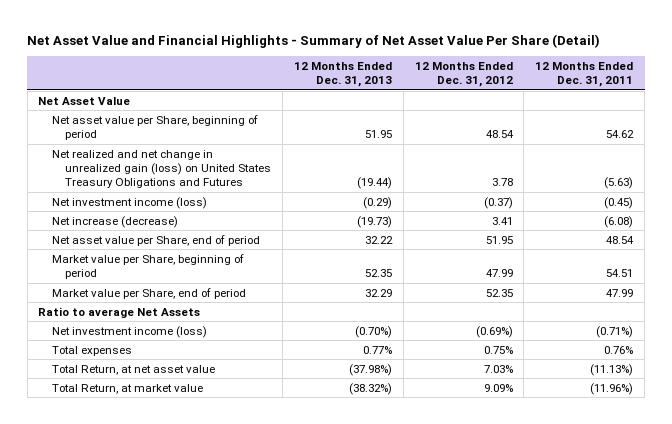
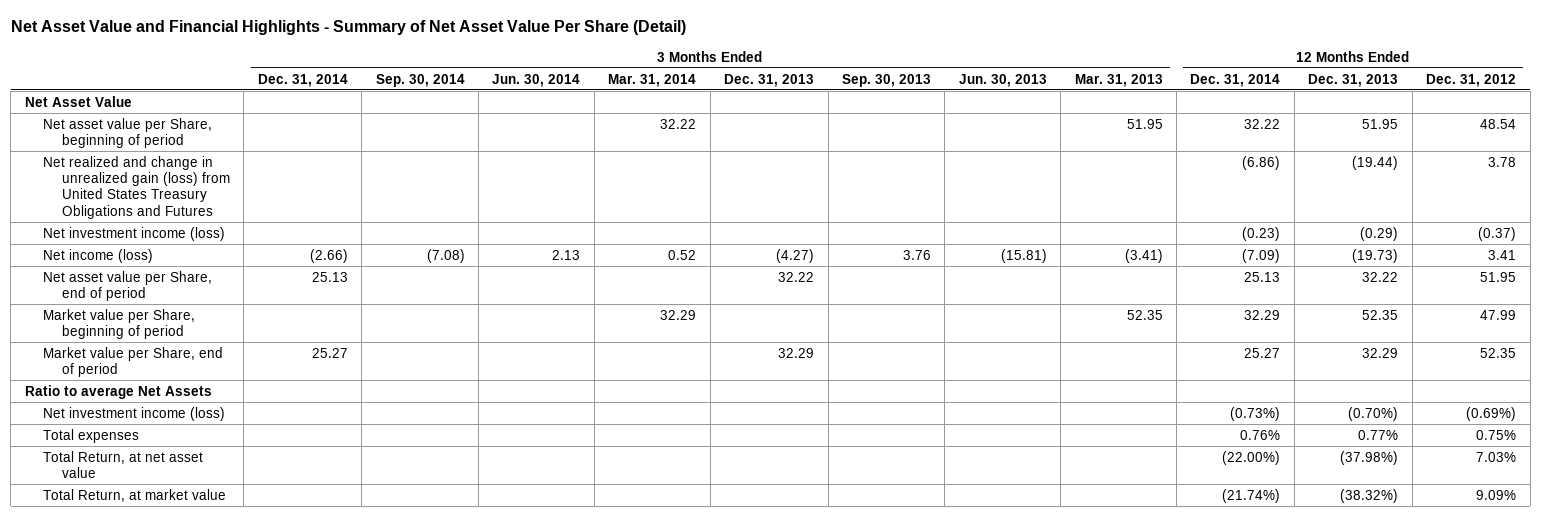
- | 12 Months Ended Dec. 31, 2013 | 12 Months Ended Dec. 31, 2012 | 12 Months Ended Dec. 31, 2011
+ | 3 Months Ended Dec. 31, 2014 | 3 Months Ended Sep. 30, 2014 | 3 Months Ended Jun. 30, 2014 | 3 Months Ended Mar. 31, 2014 | 3 Months Ended Dec. 31, 2013 | 3 Months Ended Sep. 30, 2013 | 3 Months Ended Jun. 30, 2013 | 3 Months Ended Mar. 31, 2013 | 12 Months Ended Dec. 31, 2014 | 12 Months Ended Dec. 31, 2013 | 12 Months Ended Dec. 31, 2012
- Net realized and net change in unrealized gain (loss) on United States Treasury Obligations and Futures | (19.44) | 3.78 | (5.63)
+ Net realized and change in unrealized gain (loss) from United States Treasury Obligations and Futures | | | | | | | | | (6.86) | (19.44) | 3.78
- Net increase (decrease) | (19.73) | 3.41 | (6.08)
+ Net income (loss) | (2.66) | (7.08) | 2.13 | 0.52 | (4.27) | 3.76 | (15.81) | (3.41) | (7.09) | (19.73) | 3.41

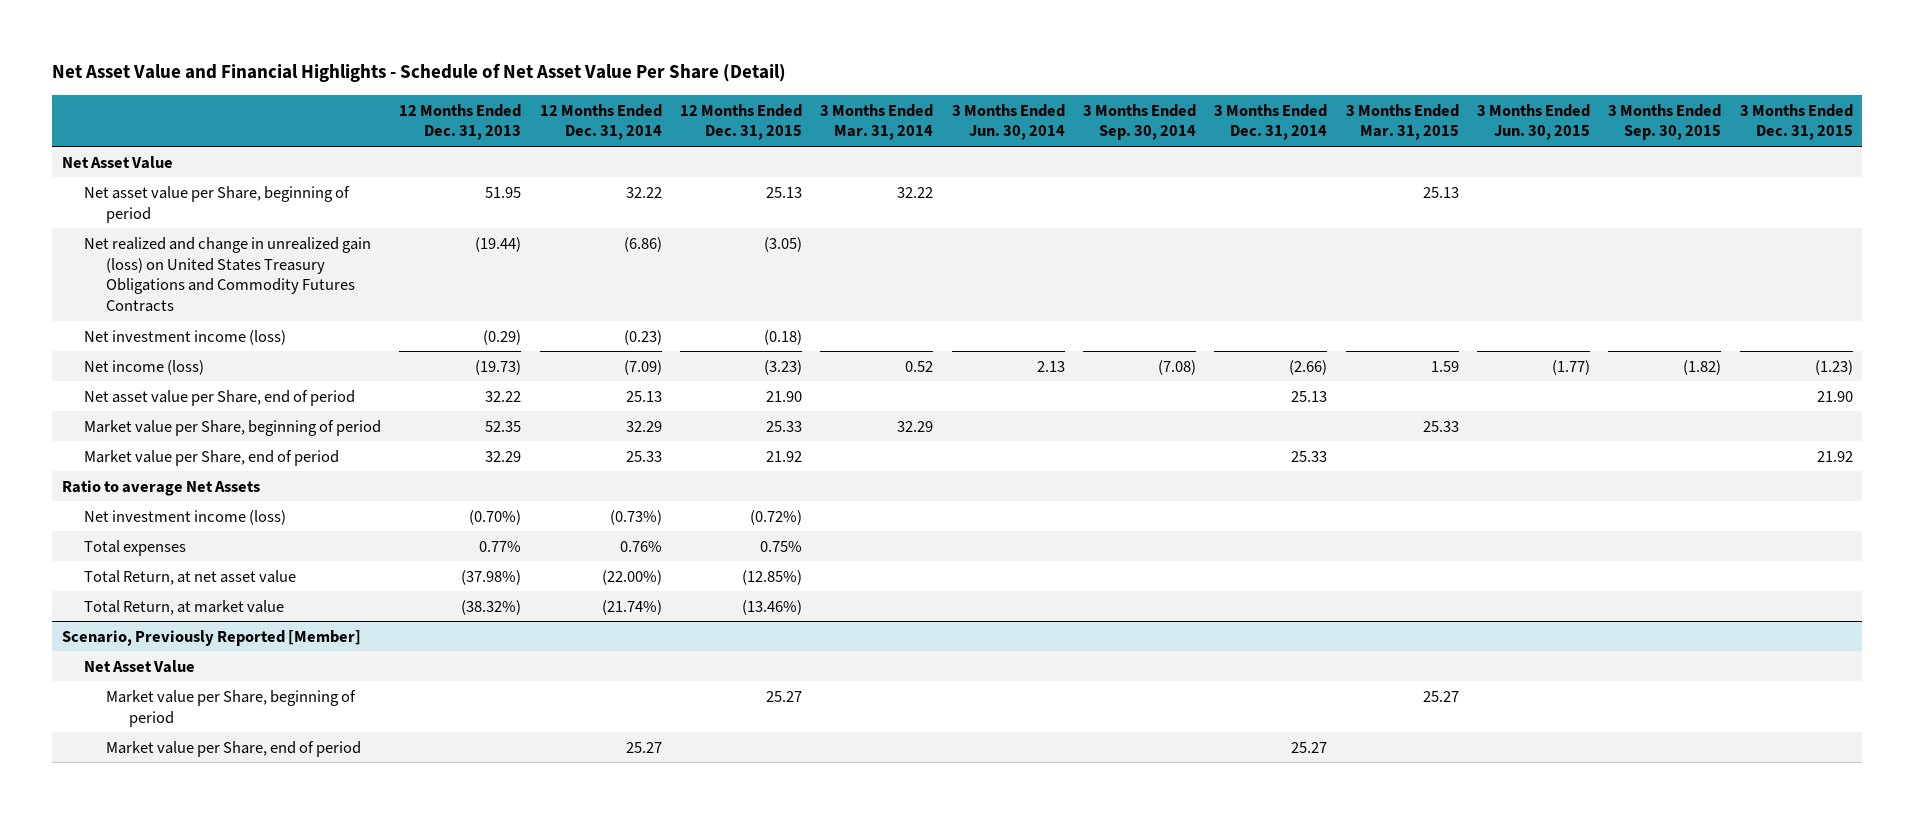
- Net Asset Value and Financial Highlights - Summary of Net Asset Value Per Share (Detail)
+ Net Asset Value and Financial Highlights - Schedule of Net Asset Value Per Share (Detail)
- | 3 Months Ended Dec. 31, 2014 | 3 Months Ended Sep. 30, 2014 | 3 Months Ended Jun. 30, 2014 | 3 Months Ended Mar. 31, 2014 | 3 Months Ended Dec. 31, 2013 | 3 Months Ended Sep. 30, 2013 | 3 Months Ended Jun. 30, 2013 | 3 Months Ended Mar. 31, 2013 | 12 Months Ended Dec. 31, 2014 | 12 Months Ended Dec. 31, 2013 | 12 Months Ended Dec. 31, 2012
+ | 12 Months Ended Dec. 31, 2013 | 12 Months Ended Dec. 31, 2014 | 12 Months Ended Dec. 31, 2015 | 3 Months Ended Mar. 31, 2014 | 3 Months Ended Jun. 30, 2014 | 3 Months Ended Sep. 30, 2014 | 3 Months Ended Dec. 31, 2014 | 3 Months Ended Mar. 31, 2015 | 3 Months Ended Jun. 30, 2015 | 3 Months Ended Sep. 30, 2015 | 3 Months Ended Dec. 31, 2015
- Net realized and change in unrealized gain (loss) from United States Treasury Obligations and Futures | | | | | | | | | (6.86) | (19.44) | 3.78
+ Net realized and change in unrealized gain (loss) on United States Treasury Obligations and Commodity Futures Contracts | (19.44) | (6.86) | (3.05) | | | | | | | |
- Market value per Share, end of period | 25.27 | | | | 32.29 | | | | 25.27 | 32.29 | 52.35
+ Market value per Share, end of period | 32.29 | 25.33 | 21.92 | | | | 25.33 | | | | 21.92
+ Scenario, Previously Reported [Member]
+ Net Asset Value
+ Market value per Share, beginning of period | | | 25.27 | | | | | 25.27 | | |
+ Market value per Share, end of period | | 25.27 | | | | | 25.27 | | | |

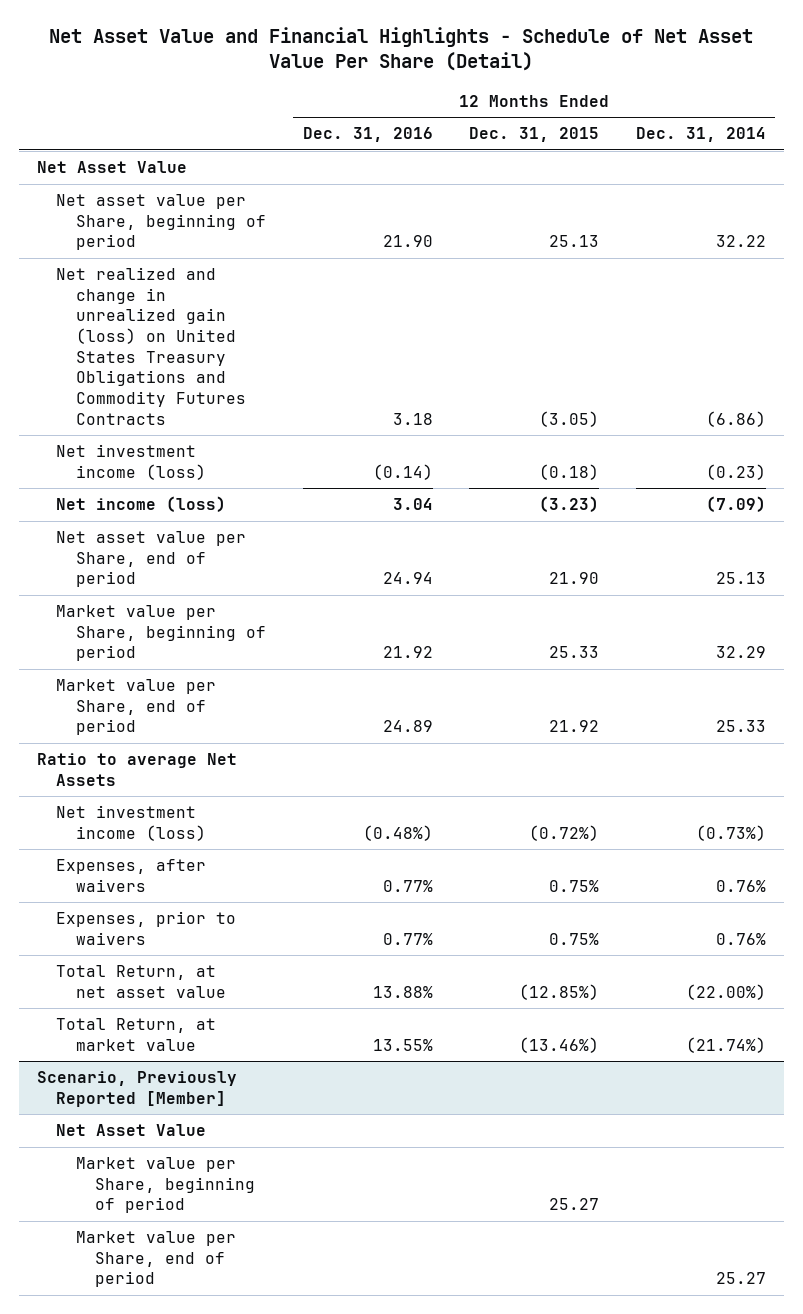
- | 12 Months Ended Dec. 31, 2013 | 12 Months Ended Dec. 31, 2014 | 12 Months Ended Dec. 31, 2015 | 3 Months Ended Mar. 31, 2014 | 3 Months Ended Jun. 30, 2014 | 3 Months Ended Sep. 30, 2014 | 3 Months Ended Dec. 31, 2014 | 3 Months Ended Mar. 31, 2015 | 3 Months Ended Jun. 30, 2015 | 3 Months Ended Sep. 30, 2015 | 3 Months Ended Dec. 31, 2015
+ | 12 Months Ended Dec. 31, 2016 | 12 Months Ended Dec. 31, 2015 | 12 Months Ended Dec. 31, 2014
- Total expenses | 0.77% | 0.76% | 0.75% | | | | | | | |
+ Expenses, after waivers | 0.77% | 0.75% | 0.76%
+ Expenses, prior to waivers | 0.77% | 0.75% | 0.76%

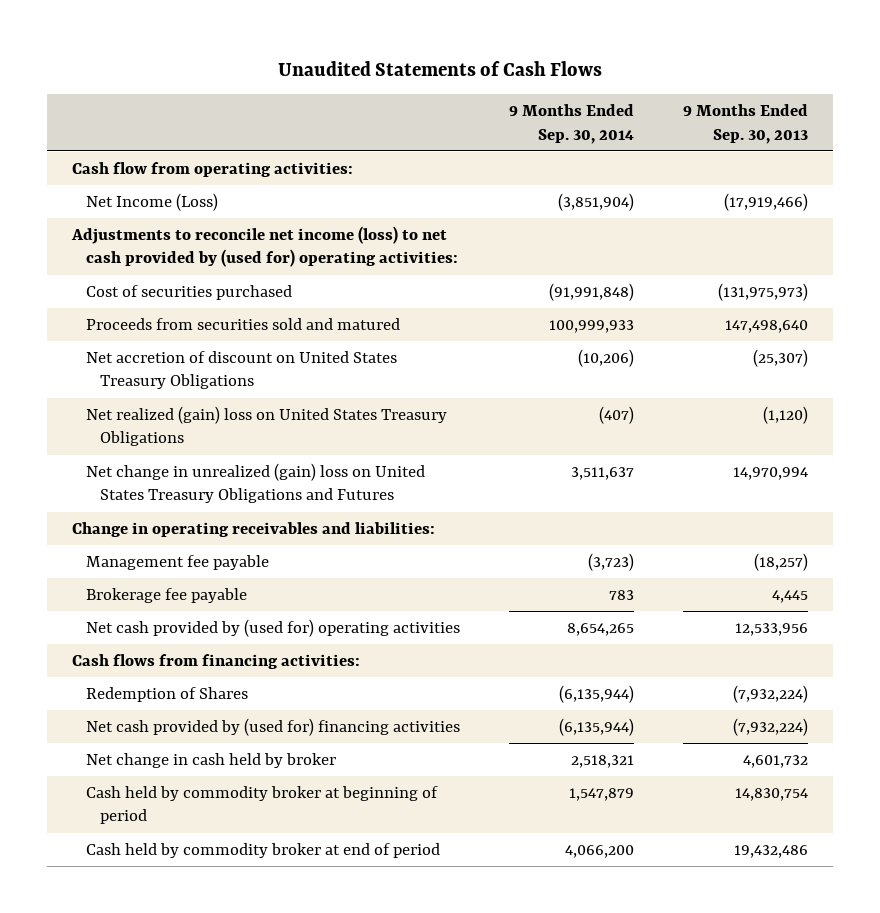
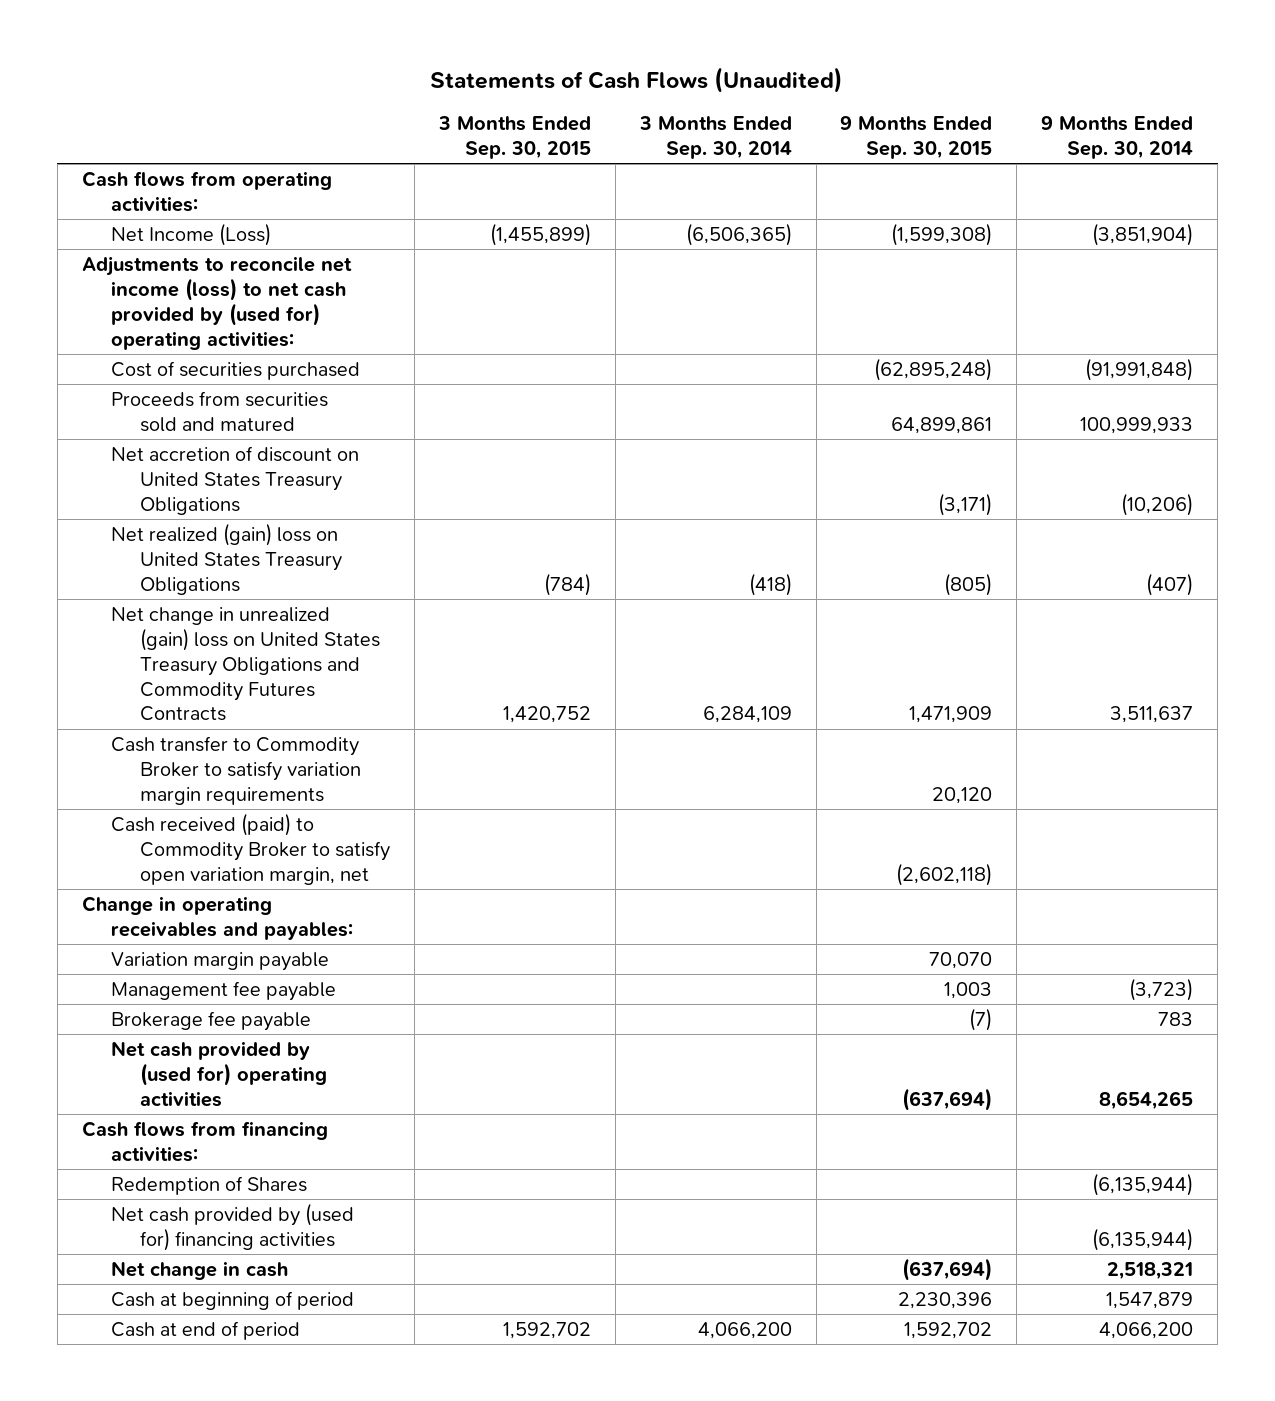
- Unaudited Statements of Cash Flows
+ Statements of Cash Flows (Unaudited)
- | 9 Months Ended Sep. 30, 2014 | 9 Months Ended Sep. 30, 2013
+ | 3 Months Ended Sep. 30, 2015 | 3 Months Ended Sep. 30, 2014 | 9 Months Ended Sep. 30, 2015 | 9 Months Ended Sep. 30, 2014
- Cash flow from operating activities:
+ Cash flows from operating activities:
- Net change in unrealized (gain) loss on United States Treasury Obligations and Futures | 3,511,637 | 14,970,994
- Change in operating receivables and liabilities:
+ Net change in unrealized (gain) loss on United States Treasury Obligations and Commodity Futures Contracts | 1,420,752 | 6,284,109 | 1,471,909 | 3,511,637
+ Cash transfer to Commodity Broker to satisfy variation margin requirements | | | 20,120 |
+ Cash received (paid) to Commodity Broker to satisfy open variation margin, net | | | (2,602,118) |
+ Change in operating receivables and payables:
+ Variation margin payable | | | 70,070 |
- Net change in cash held by broker | 2,518,321 | 4,601,732
- Cash held by commodity broker at beginning of period | 1,547,879 | 14,830,754
- Cash held by commodity broker at end of period | 4,066,200 | 19,432,486
+ Net change in cash | | | (637,694) | 2,518,321
+ Cash at beginning of period | | | 2,230,396 | 1,547,879
+ Cash at end of period | 1,592,702 | 4,066,200 | 1,592,702 | 4,066,200

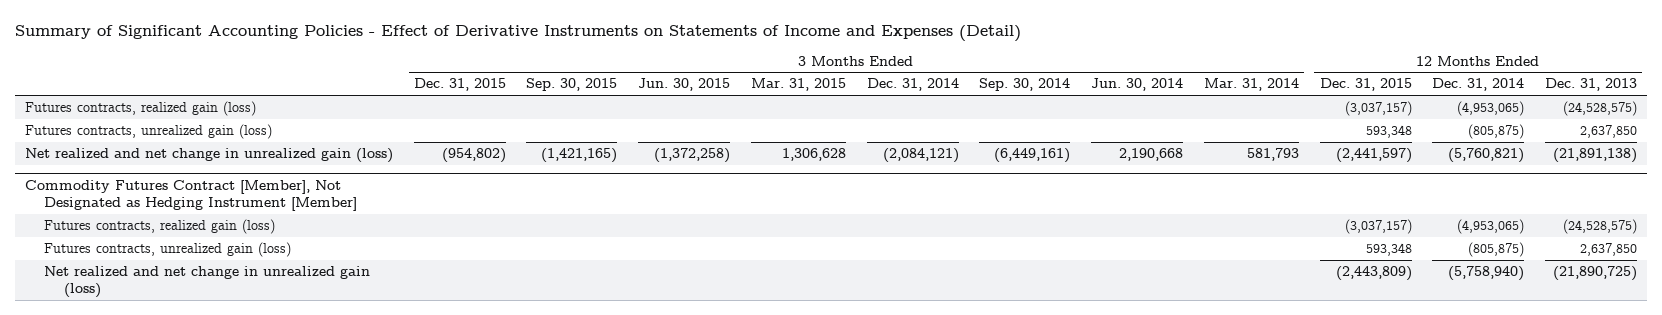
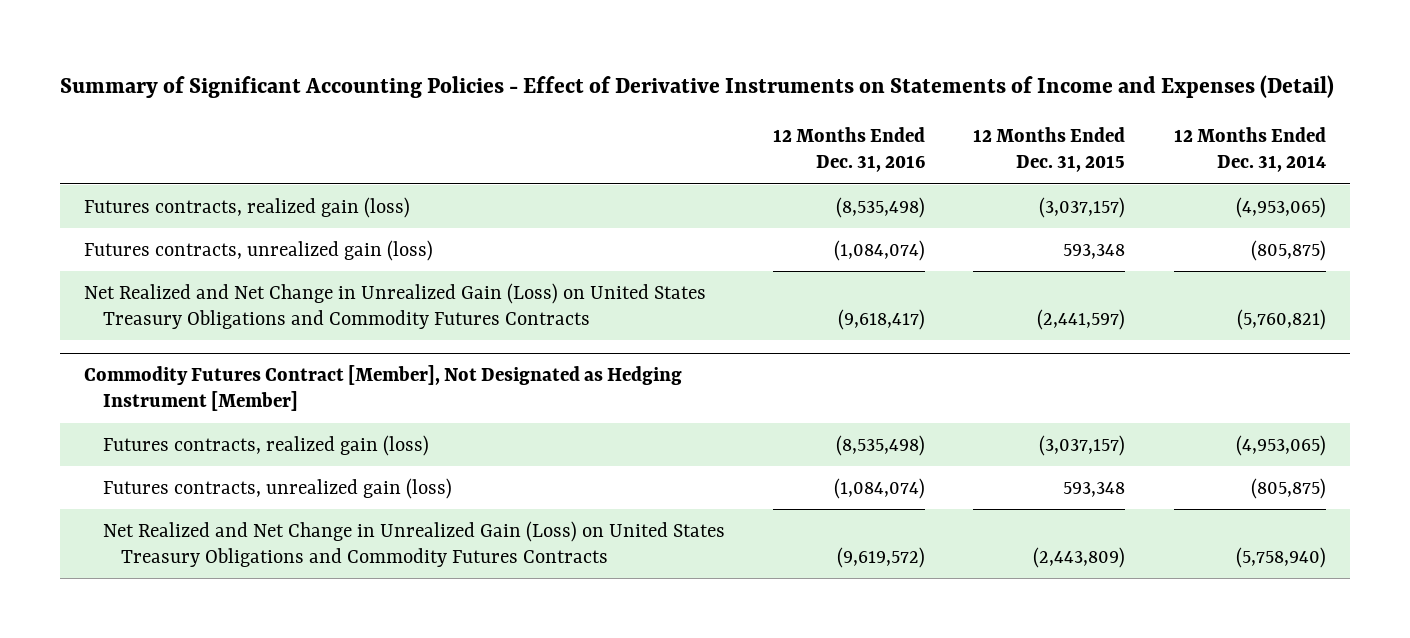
- | 3 Months Ended Dec. 31, 2015 | 3 Months Ended Sep. 30, 2015 | 3 Months Ended Jun. 30, 2015 | 3 Months Ended Mar. 31, 2015 | 3 Months Ended Dec. 31, 2014 | 3 Months Ended Sep. 30, 2014 | 3 Months Ended Jun. 30, 2014 | 3 Months Ended Mar. 31, 2014 | 12 Months Ended Dec. 31, 2015 | 12 Months Ended Dec. 31, 2014 | 12 Months Ended Dec. 31, 2013
+ | 12 Months Ended Dec. 31, 2016 | 12 Months Ended Dec. 31, 2015 | 12 Months Ended Dec. 31, 2014
- Net realized and net change in unrealized gain (loss) | (954,802) | (1,421,165) | (1,372,258) | 1,306,628 | (2,084,121) | (6,449,161) | 2,190,668 | 581,793 | (2,441,597) | (5,760,821) | (21,891,138)
+ Net Realized and Net Change in Unrealized Gain (Loss) on United States Treasury Obligations and Commodity Futures Contracts | (9,618,417) | (2,441,597) | (5,760,821)
@ Commodity Futures Contract [Member], Not Designated as Hedging Instrument [Member]
- Net realized and net change in unrealized gain (loss) | | | | | | | | | (2,443,809) | (5,758,940) | (21,890,725)
+ Net Realized and Net Change in Unrealized Gain (Loss) on United States Treasury Obligations and Commodity Futures Contracts | (9,619,572) | (2,443,809) | (5,758,940)

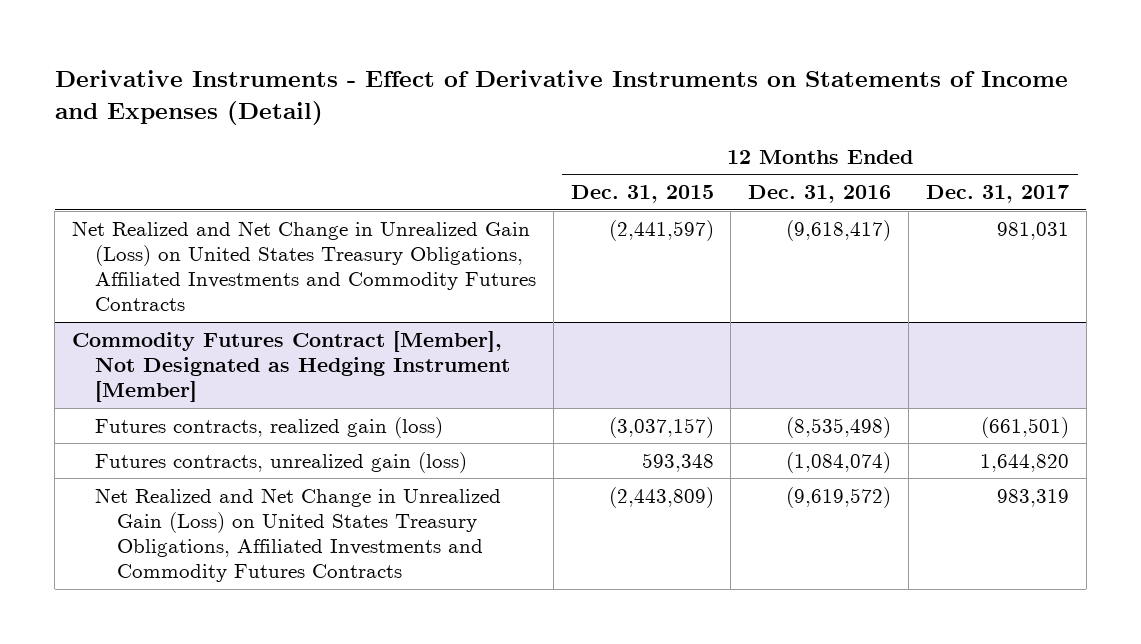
- Summary of Significant Accounting Policies - Effect of Derivative Instruments on Statements of Income and Expenses (Detail)
+ Derivative Instruments - Effect of Derivative Instruments on Statements of Income and Expenses (Detail)
- | 12 Months Ended Dec. 31, 2016 | 12 Months Ended Dec. 31, 2015 | 12 Months Ended Dec. 31, 2014
+ | 12 Months Ended Dec. 31, 2015 | 12 Months Ended Dec. 31, 2016 | 12 Months Ended Dec. 31, 2017
- Futures contracts, realized gain (loss) | (8,535,498) | (3,037,157) | (4,953,065)
- Futures contracts, unrealized gain (loss) | (1,084,074) | 593,348 | (805,875)
- Net Realized and Net Change in Unrealized Gain (Loss) on United States Treasury Obligations and Commodity Futures Contracts | (9,618,417) | (2,441,597) | (5,760,821)
+ Net Realized and Net Change in Unrealized Gain (Loss) on United States Treasury Obligations, Affiliated Investments and Commodity Futures Contracts | (2,441,597) | (9,618,417) | 981,031
@ Commodity Futures Contract [Member], Not Designated as Hedging Instrument [Member]
- Net Realized and Net Change in Unrealized Gain (Loss) on United States Treasury Obligations and Commodity Futures Contracts | (9,619,572) | (2,443,809) | (5,758,940)
+ Net Realized and Net Change in Unrealized Gain (Loss) on United States Treasury Obligations, Affiliated Investments and Commodity Futures Contracts | (2,443,809) | (9,619,572) | 983,319

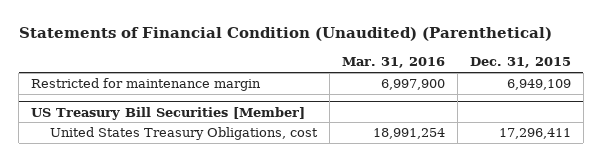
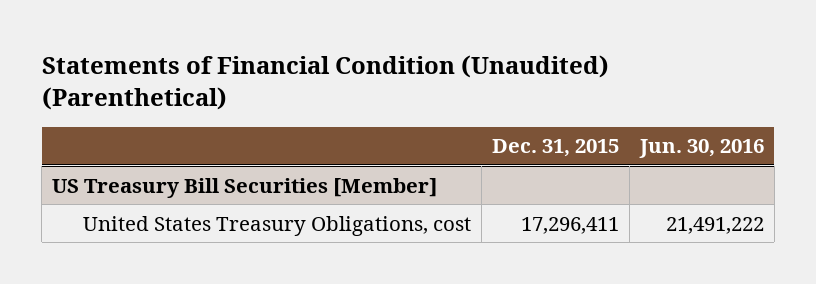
- | Mar. 31, 2016 | Dec. 31, 2015
+ | Dec. 31, 2015 | Jun. 30, 2016
- Restricted for maintenance margin | 6,997,900 | 6,949,109

